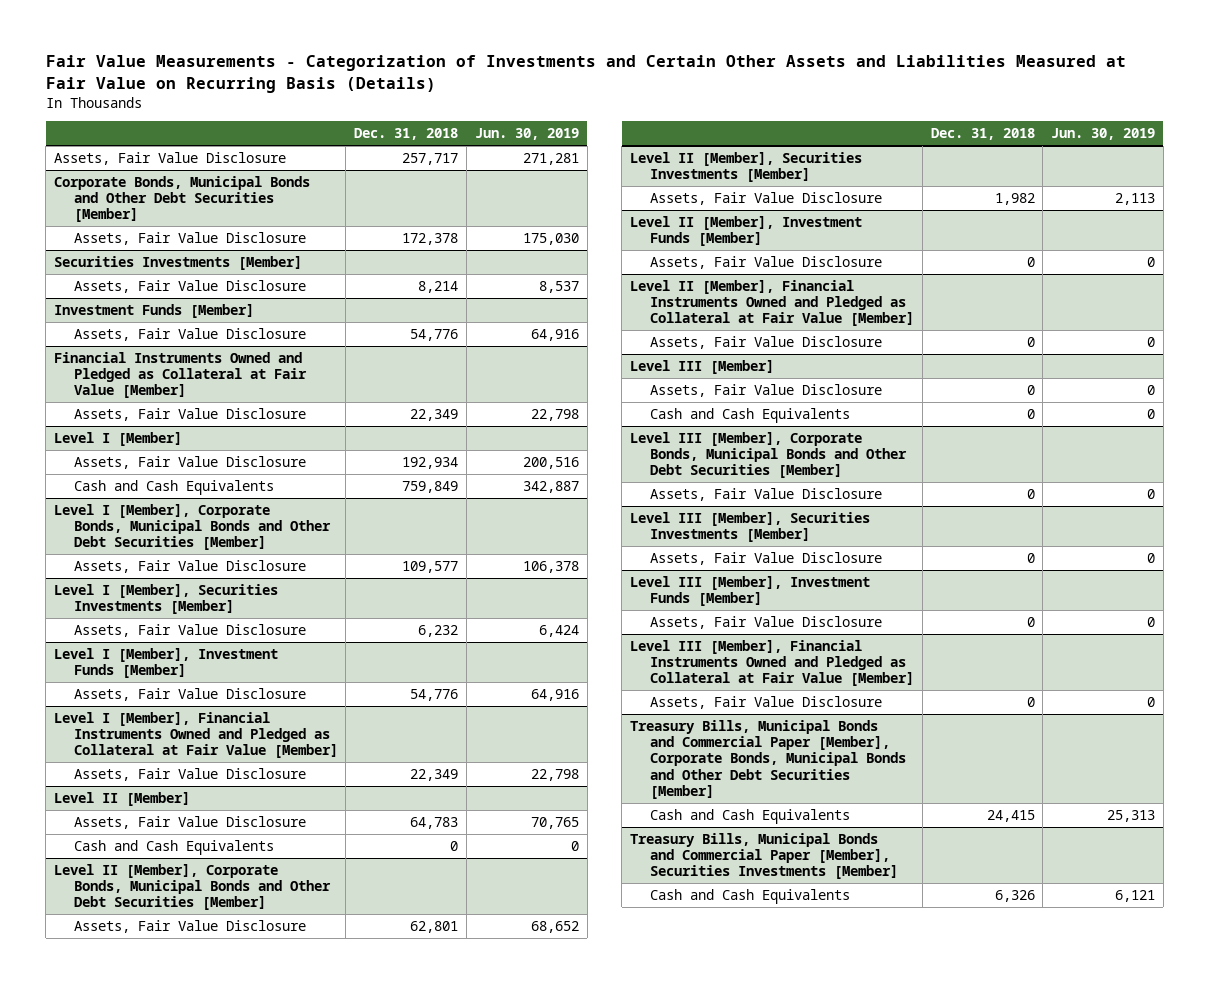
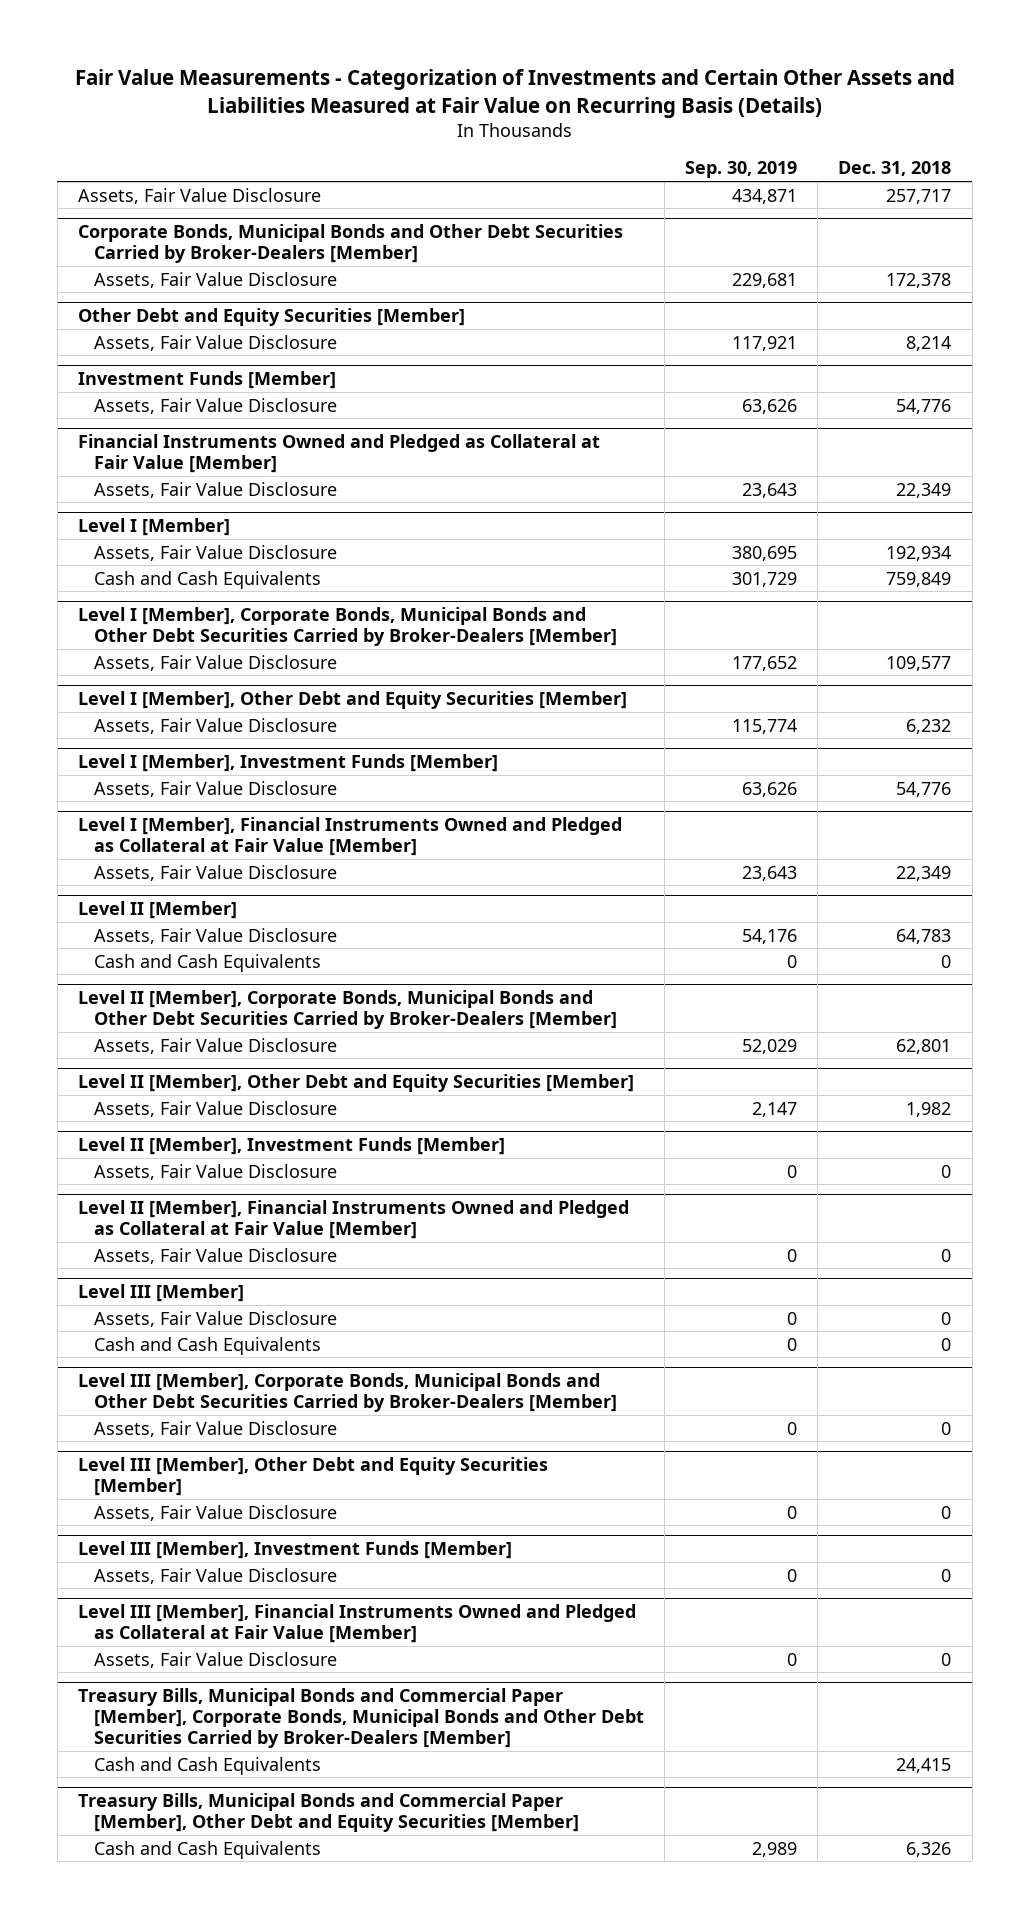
- | Dec. 31, 2018 | Jun. 30, 2019
+ | Sep. 30, 2019 | Dec. 31, 2018
- Corporate Bonds, Municipal Bonds and Other Debt Securities [Member]
+ Corporate Bonds, Municipal Bonds and Other Debt Securities Carried by Broker-Dealers [Member]
- Securities Investments [Member]
+ Other Debt and Equity Securities [Member]
- Level I [Member], Corporate Bonds, Municipal Bonds and Other Debt Securities [Member]
+ Level I [Member], Corporate Bonds, Municipal Bonds and Other Debt Securities Carried by Broker-Dealers [Member]
- Level I [Member], Securities Investments [Member]
+ Level I [Member], Other Debt and Equity Securities [Member]
- Level II [Member], Corporate Bonds, Municipal Bonds and Other Debt Securities [Member]
+ Level II [Member], Corporate Bonds, Municipal Bonds and Other Debt Securities Carried by Broker-Dealers [Member]
- Level II [Member], Securities Investments [Member]
+ Level II [Member], Other Debt and Equity Securities [Member]
- Level III [Member], Corporate Bonds, Municipal Bonds and Other Debt Securities [Member]
+ Level III [Member], Corporate Bonds, Municipal Bonds and Other Debt Securities Carried by Broker-Dealers [Member]
- Level III [Member], Securities Investments [Member]
+ Level III [Member], Other Debt and Equity Securities [Member]
- Treasury Bills, Municipal Bonds and Commercial Paper [Member], Corporate Bonds, Municipal Bonds and Other Debt Securities [Member]
+ Treasury Bills, Municipal Bonds and Commercial Paper [Member], Corporate Bonds, Municipal Bonds and Other Debt Securities Carried by Broker-Dealers [Member]
- Treasury Bills, Municipal Bonds and Commercial Paper [Member], Securities Investments [Member]
+ Treasury Bills, Municipal Bonds and Commercial Paper [Member], Other Debt and Equity Securities [Member]

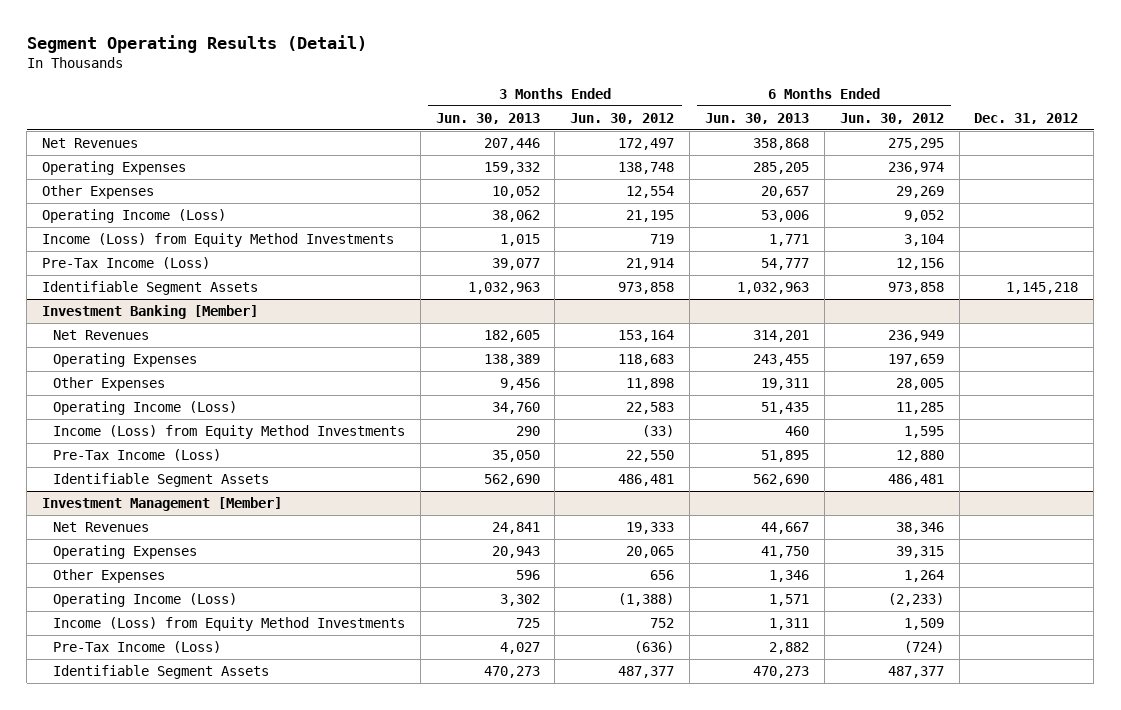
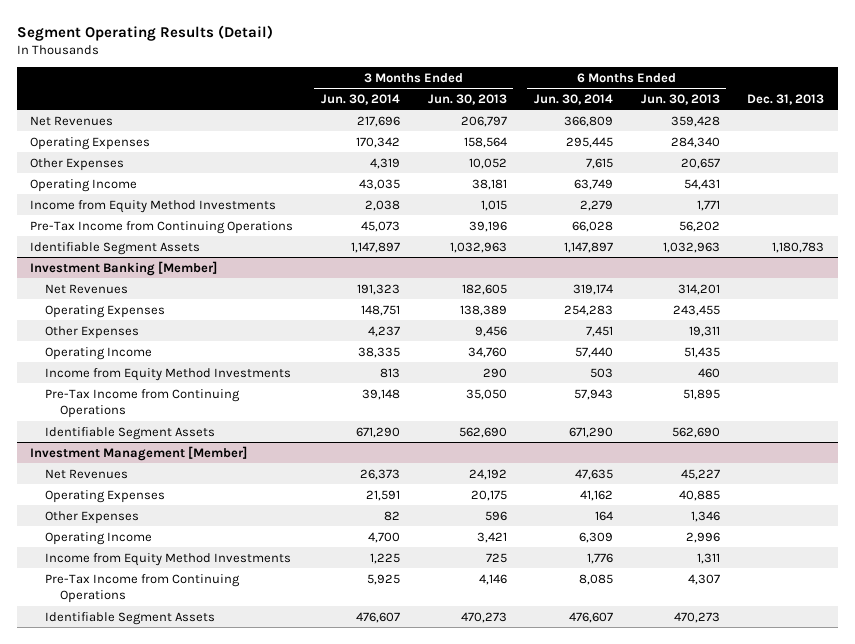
- | 3 Months Ended Jun. 30, 2013 | 3 Months Ended Jun. 30, 2012 | 6 Months Ended Jun. 30, 2013 | 6 Months Ended Jun. 30, 2012 | Dec. 31, 2012
+ | 3 Months Ended Jun. 30, 2014 | 3 Months Ended Jun. 30, 2013 | 6 Months Ended Jun. 30, 2014 | 6 Months Ended Jun. 30, 2013 | Dec. 31, 2013
- Net Revenues | 207,446 | 172,497 | 358,868 | 275,295 |
- Operating Expenses | 159,332 | 138,748 | 285,205 | 236,974 |
+ Net Revenues | 217,696 | 206,797 | 366,809 | 359,428 |
+ Operating Expenses | 170,342 | 158,564 | 295,445 | 284,340 |
- Operating Income (Loss) | 38,062 | 21,195 | 53,006 | 9,052 |
- Income (Loss) from Equity Method Investments | 1,015 | 719 | 1,771 | 3,104 |
- Pre-Tax Income (Loss) | 39,077 | 21,914 | 54,777 | 12,156 |
+ Operating Income | 43,035 | 38,181 | 63,749 | 54,431 |
+ Income from Equity Method Investments | 2,038 | 1,015 | 2,279 | 1,771 |
+ Pre-Tax Income from Continuing Operations | 45,073 | 39,196 | 66,028 | 56,202 |
@ Investment Banking [Member]
- Operating Income (Loss) | 34,760 | 22,583 | 51,435 | 11,285 |
- Income (Loss) from Equity Method Investments | 290 | (33) | 460 | 1,595 |
- Pre-Tax Income (Loss) | 35,050 | 22,550 | 51,895 | 12,880 |
+ Operating Income | 38,335 | 34,760 | 57,440 | 51,435 |
+ Income from Equity Method Investments | 813 | 290 | 503 | 460 |
+ Pre-Tax Income from Continuing Operations | 39,148 | 35,050 | 57,943 | 51,895 |
@ Investment Management [Member]
- Net Revenues | 24,841 | 19,333 | 44,667 | 38,346 |
- Operating Expenses | 20,943 | 20,065 | 41,750 | 39,315 |
+ Net Revenues | 26,373 | 24,192 | 47,635 | 45,227 |
+ Operating Expenses | 21,591 | 20,175 | 41,162 | 40,885 |
- Operating Income (Loss) | 3,302 | (1,388) | 1,571 | (2,233) |
- Income (Loss) from Equity Method Investments | 725 | 752 | 1,311 | 1,509 |
- Pre-Tax Income (Loss) | 4,027 | (636) | 2,882 | (724) |
+ Operating Income | 4,700 | 3,421 | 6,309 | 2,996 |
+ Income from Equity Method Investments | 1,225 | 725 | 1,776 | 1,311 |
+ Pre-Tax Income from Continuing Operations | 5,925 | 4,146 | 8,085 | 4,307 |

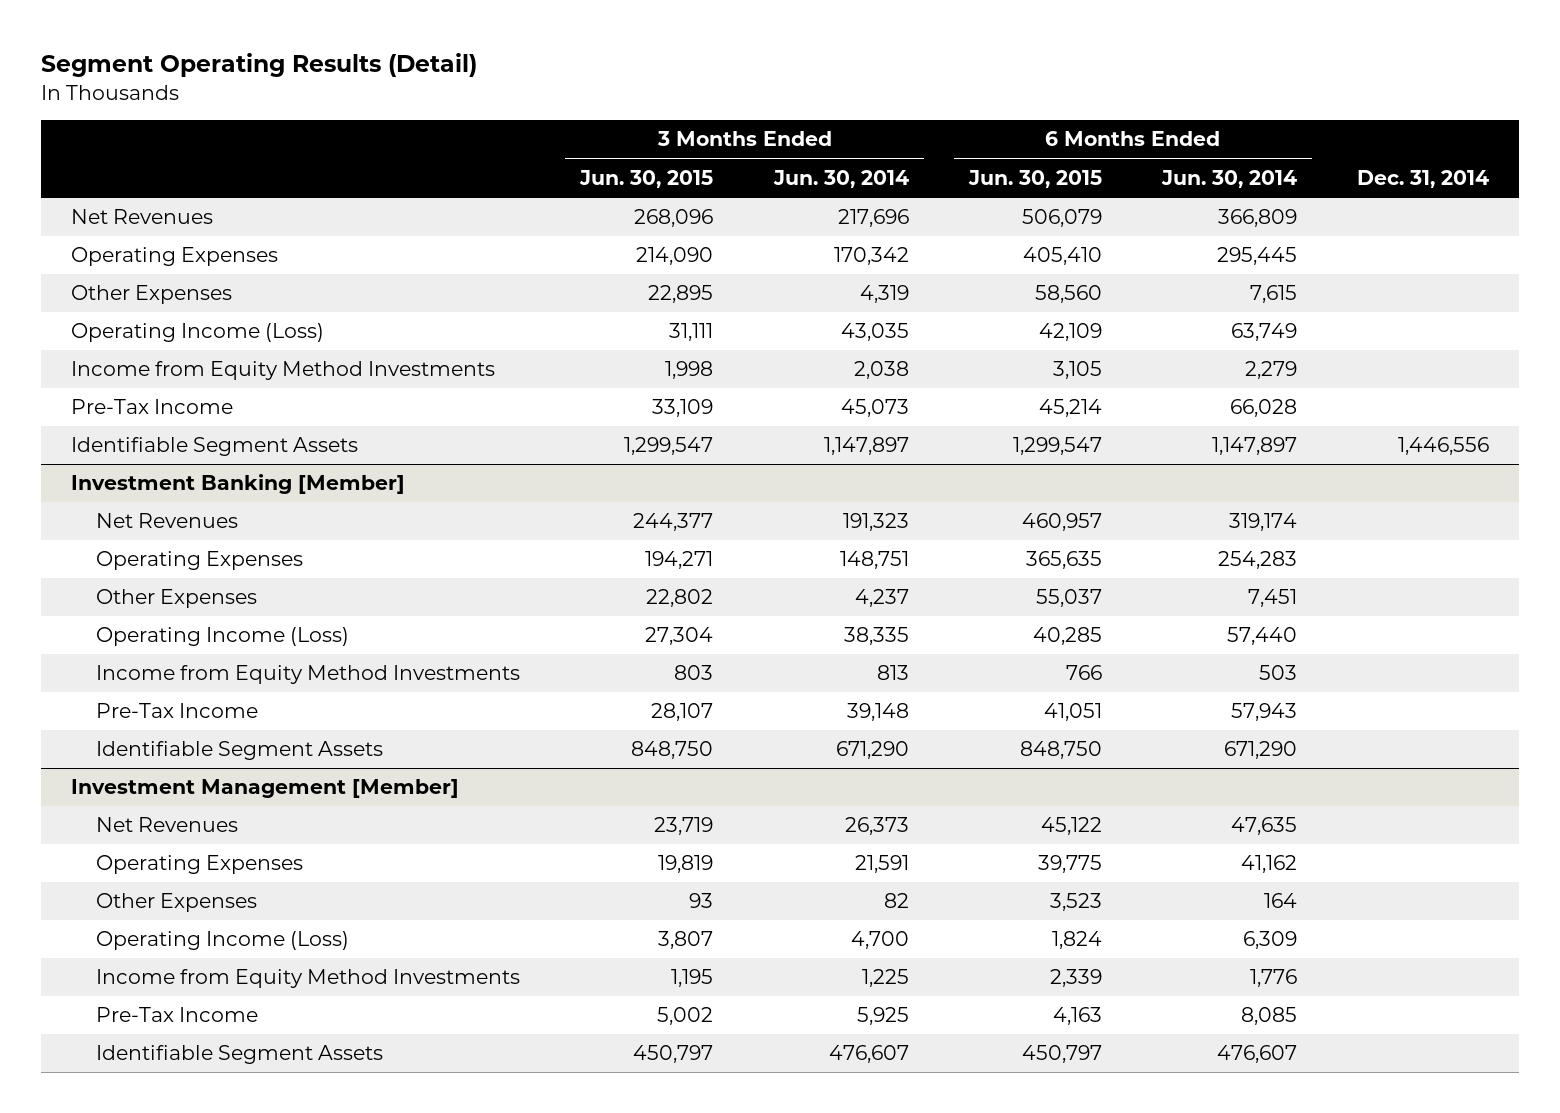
- | 3 Months Ended Jun. 30, 2014 | 3 Months Ended Jun. 30, 2013 | 6 Months Ended Jun. 30, 2014 | 6 Months Ended Jun. 30, 2013 | Dec. 31, 2013
+ | 3 Months Ended Jun. 30, 2015 | 3 Months Ended Jun. 30, 2014 | 6 Months Ended Jun. 30, 2015 | 6 Months Ended Jun. 30, 2014 | Dec. 31, 2014
- Operating Income | 43,035 | 38,181 | 63,749 | 54,431 |
+ Operating Income (Loss) | 31,111 | 43,035 | 42,109 | 63,749 |
- Pre-Tax Income from Continuing Operations | 45,073 | 39,196 | 66,028 | 56,202 |
+ Pre-Tax Income | 33,109 | 45,073 | 45,214 | 66,028 |
@ Investment Banking [Member]
- Operating Income | 38,335 | 34,760 | 57,440 | 51,435 |
+ Operating Income (Loss) | 27,304 | 38,335 | 40,285 | 57,440 |
- Pre-Tax Income from Continuing Operations | 39,148 | 35,050 | 57,943 | 51,895 |
+ Pre-Tax Income | 28,107 | 39,148 | 41,051 | 57,943 |
@ Investment Management [Member]
- Operating Income | 4,700 | 3,421 | 6,309 | 2,996 |
+ Operating Income (Loss) | 3,807 | 4,700 | 1,824 | 6,309 |
- Pre-Tax Income from Continuing Operations | 5,925 | 4,146 | 8,085 | 4,307 |
+ Pre-Tax Income | 5,002 | 5,925 | 4,163 | 8,085 |

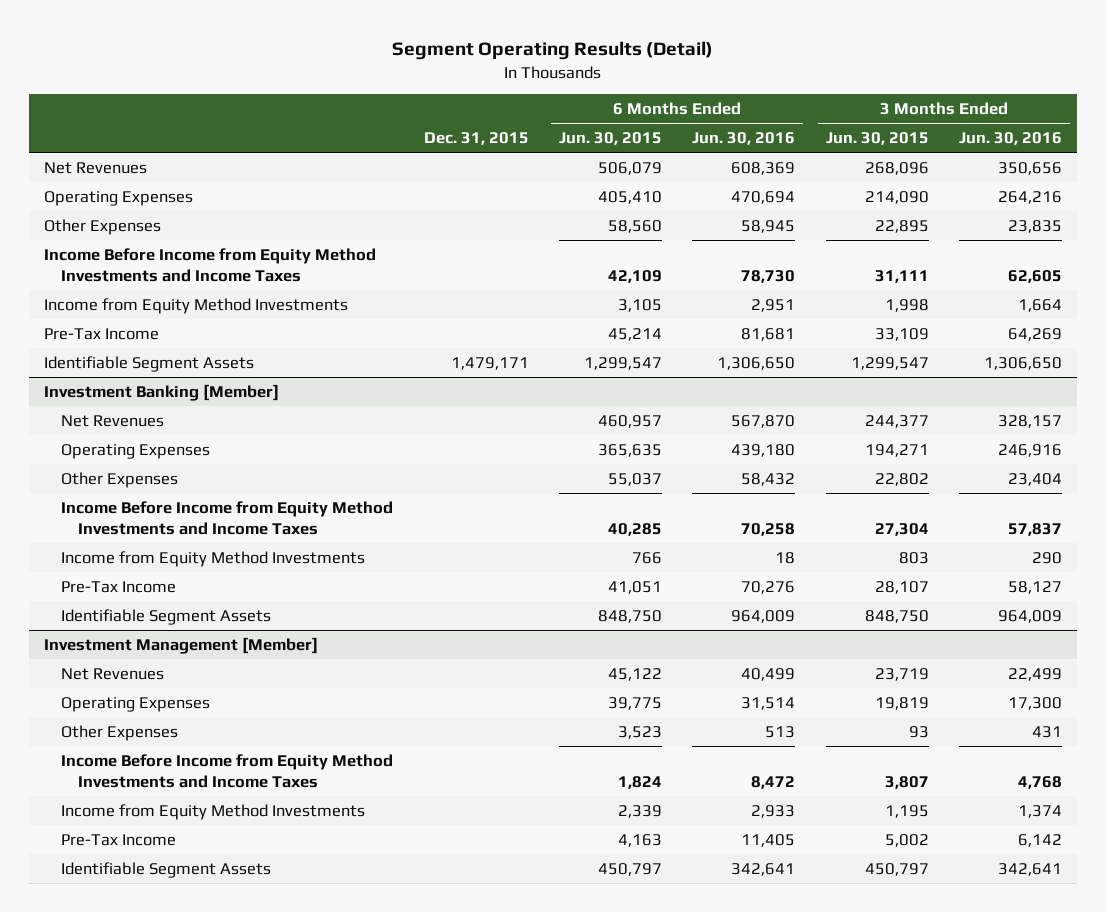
- | 3 Months Ended Jun. 30, 2015 | 3 Months Ended Jun. 30, 2014 | 6 Months Ended Jun. 30, 2015 | 6 Months Ended Jun. 30, 2014 | Dec. 31, 2014
+ | Dec. 31, 2015 | 6 Months Ended Jun. 30, 2015 | 6 Months Ended Jun. 30, 2016 | 3 Months Ended Jun. 30, 2015 | 3 Months Ended Jun. 30, 2016
- Operating Income (Loss) | 31,111 | 43,035 | 42,109 | 63,749 |
+ Income Before Income from Equity Method Investments and Income Taxes | | 42,109 | 78,730 | 31,111 | 62,605
@ Investment Banking [Member]
- Operating Income (Loss) | 27,304 | 38,335 | 40,285 | 57,440 |
+ Income Before Income from Equity Method Investments and Income Taxes | | 40,285 | 70,258 | 27,304 | 57,837
@ Investment Management [Member]
- Operating Income (Loss) | 3,807 | 4,700 | 1,824 | 6,309 |
+ Income Before Income from Equity Method Investments and Income Taxes | | 1,824 | 8,472 | 3,807 | 4,768

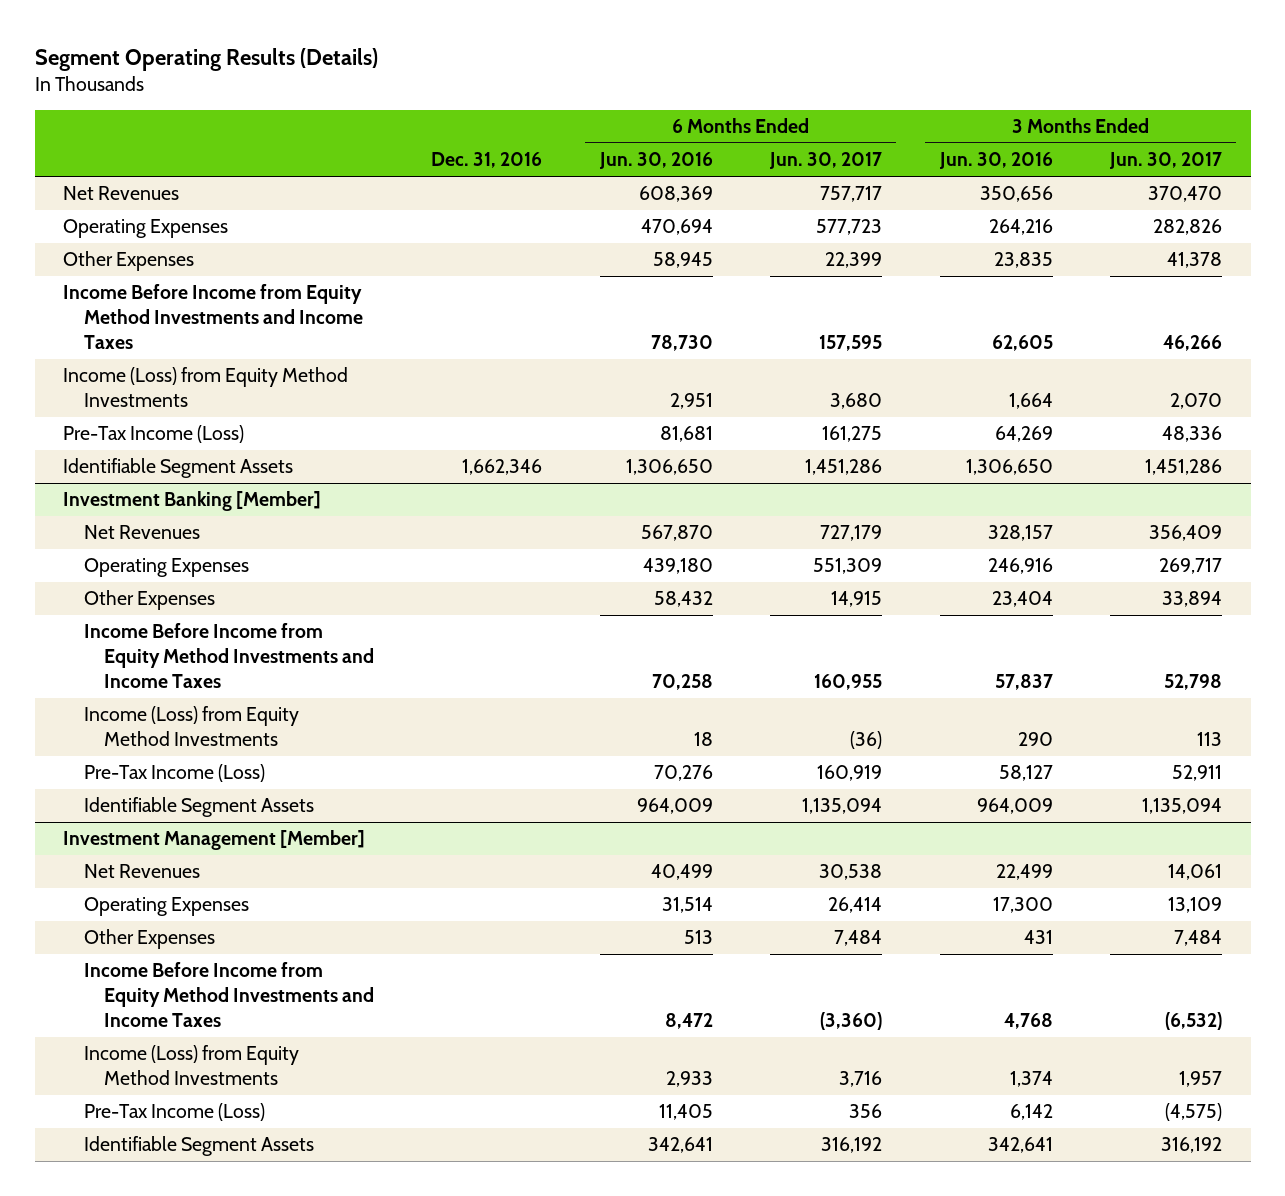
- Segment Operating Results (Detail)
+ Segment Operating Results (Details)
- | Dec. 31, 2015 | 6 Months Ended Jun. 30, 2015 | 6 Months Ended Jun. 30, 2016 | 3 Months Ended Jun. 30, 2015 | 3 Months Ended Jun. 30, 2016
+ | Dec. 31, 2016 | 6 Months Ended Jun. 30, 2016 | 6 Months Ended Jun. 30, 2017 | 3 Months Ended Jun. 30, 2016 | 3 Months Ended Jun. 30, 2017
- Income from Equity Method Investments | | 3,105 | 2,951 | 1,998 | 1,664
- Pre-Tax Income | | 45,214 | 81,681 | 33,109 | 64,269
+ Income (Loss) from Equity Method Investments | | 2,951 | 3,680 | 1,664 | 2,070
+ Pre-Tax Income (Loss) | | 81,681 | 161,275 | 64,269 | 48,336
@ Investment Banking [Member]
- Income from Equity Method Investments | | 766 | 18 | 803 | 290
- Pre-Tax Income | | 41,051 | 70,276 | 28,107 | 58,127
+ Income (Loss) from Equity Method Investments | | 18 | (36) | 290 | 113
+ Pre-Tax Income (Loss) | | 70,276 | 160,919 | 58,127 | 52,911
@ Investment Management [Member]
- Income from Equity Method Investments | | 2,339 | 2,933 | 1,195 | 1,374
- Pre-Tax Income | | 4,163 | 11,405 | 5,002 | 6,142
+ Income (Loss) from Equity Method Investments | | 2,933 | 3,716 | 1,374 | 1,957
+ Pre-Tax Income (Loss) | | 11,405 | 356 | 6,142 | (4,575)

